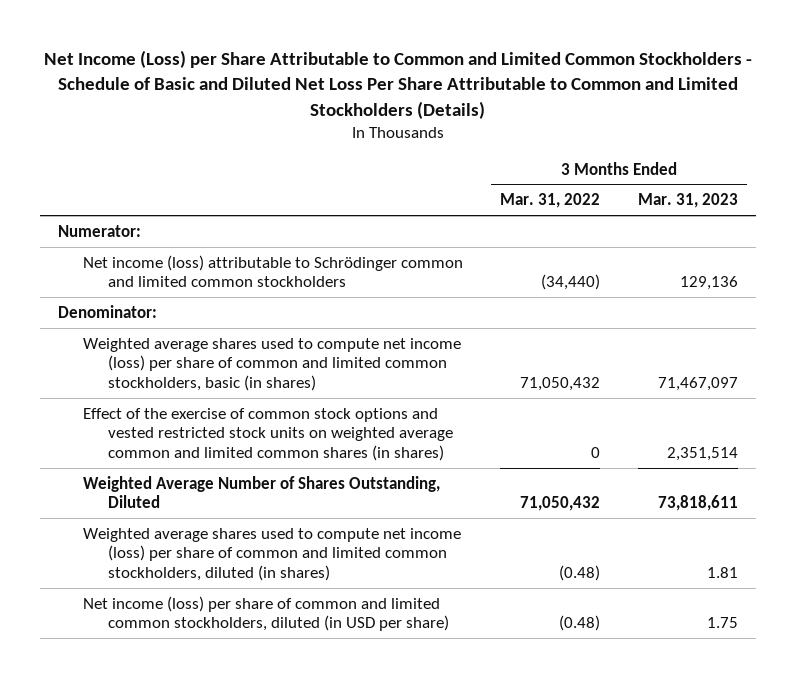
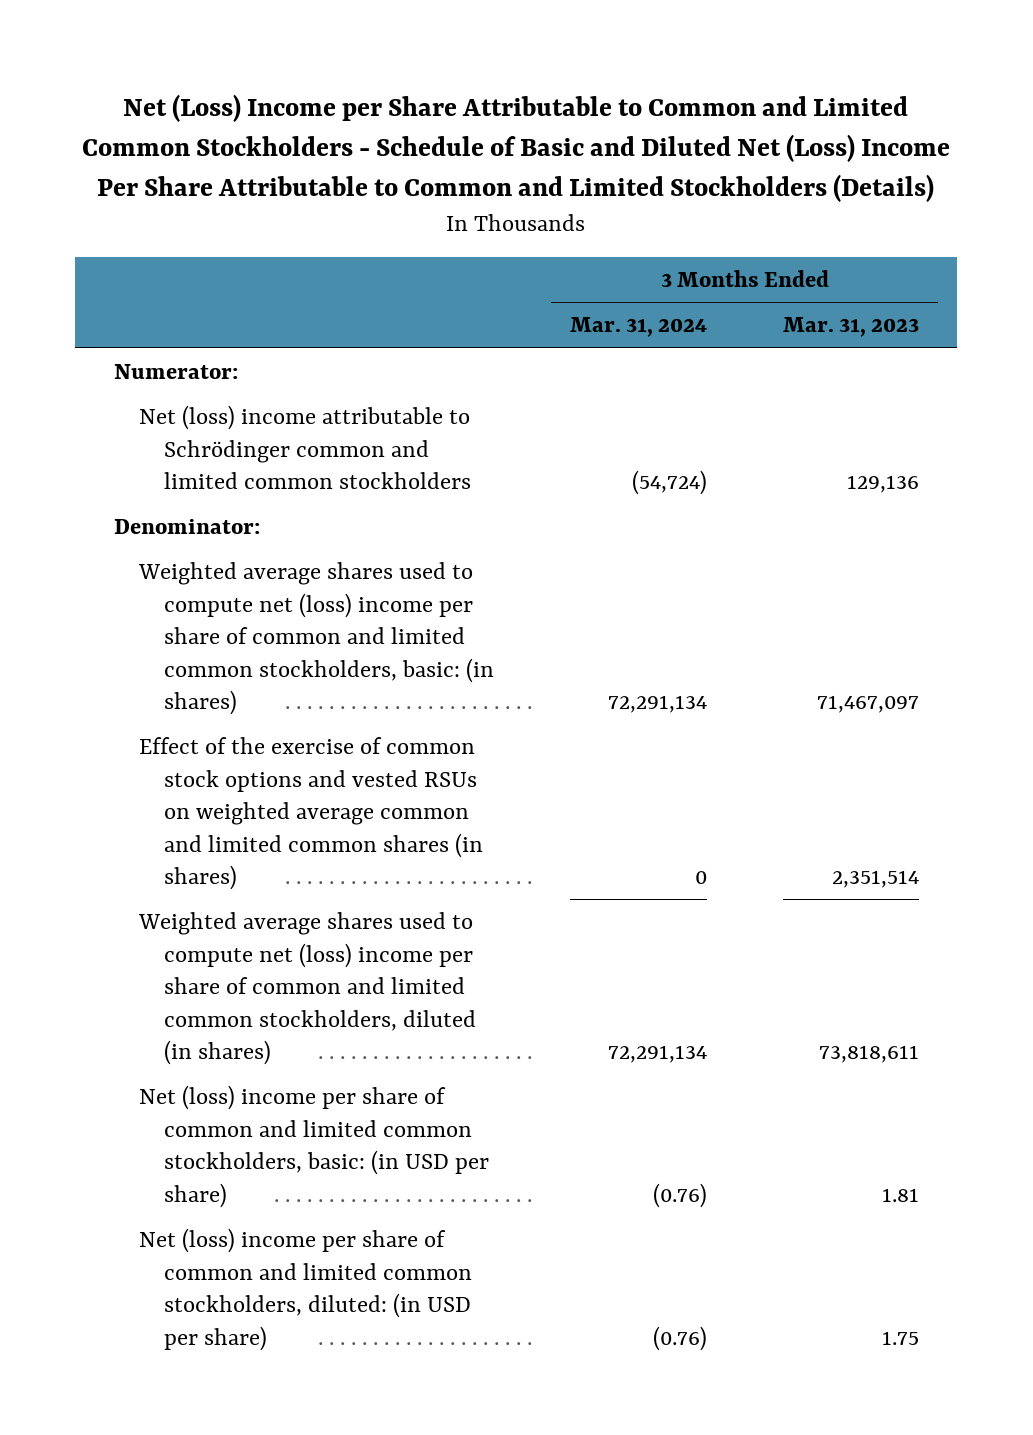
- Net Income (Loss) per Share Attributable to Common and Limited Common Stockholders - Schedule of Basic and Diluted Net Loss Per Share Attributable to Common and Limited Stockholders (Details)
+ Net (Loss) Income per Share Attributable to Common and Limited Common Stockholders - Schedule of Basic and Diluted Net (Loss) Income Per Share Attributable to Common and Limited Stockholders (Details)
- | 3 Months Ended Mar. 31, 2022 | 3 Months Ended Mar. 31, 2023
+ | 3 Months Ended Mar. 31, 2024 | 3 Months Ended Mar. 31, 2023
- Net income (loss) attributable to Schrödinger common and limited common stockholders | (34,440) | 129,136
+ Net (loss) income attributable to Schrödinger common and limited common stockholders | (54,724) | 129,136
- Weighted average shares used to compute net income (loss) per share of common and limited common stockholders, basic (in shares) | 71,050,432 | 71,467,097
- Effect of the exercise of common stock options and vested restricted stock units on weighted average common and limited common shares (in shares) | 0 | 2,351,514
- Weighted Average Number of Shares Outstanding, Diluted | 71,050,432 | 73,818,611
- Weighted average shares used to compute net income (loss) per share of common and limited common stockholders, diluted (in shares) | (0.48) | 1.81
- Net income (loss) per share of common and limited common stockholders, diluted (in USD per share) | (0.48) | 1.75
+ Weighted average shares used to compute net (loss) income per share of common and limited common stockholders, basic: (in shares) | 72,291,134 | 71,467,097
+ Effect of the exercise of common stock options and vested RSUs on weighted average common and limited common shares (in shares) | 0 | 2,351,514
+ Weighted average shares used to compute net (loss) income per share of common and limited common stockholders, diluted (in shares) | 72,291,134 | 73,818,611
+ Net (loss) income per share of common and limited common stockholders, basic: (in USD per share) | (0.76) | 1.81
+ Net (loss) income per share of common and limited common stockholders, diluted: (in USD per share) | (0.76) | 1.75

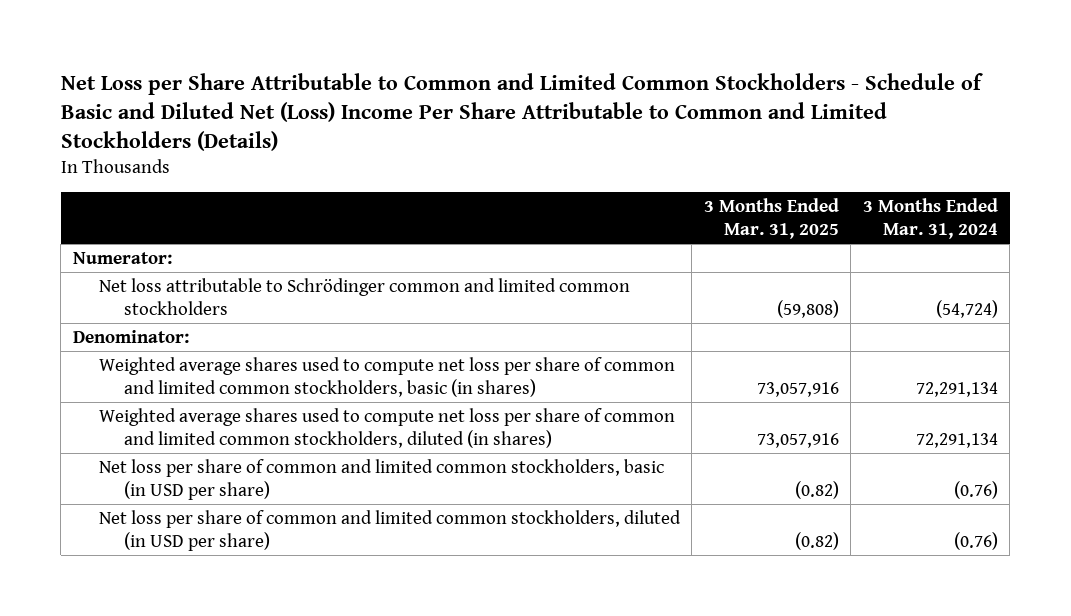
- Net (Loss) Income per Share Attributable to Common and Limited Common Stockholders - Schedule of Basic and Diluted Net (Loss) Income Per Share Attributable to Common and Limited Stockholders (Details)
+ Net Loss per Share Attributable to Common and Limited Common Stockholders - Schedule of Basic and Diluted Net (Loss) Income Per Share Attributable to Common and Limited Stockholders (Details)
- | 3 Months Ended Mar. 31, 2024 | 3 Months Ended Mar. 31, 2023
+ | 3 Months Ended Mar. 31, 2025 | 3 Months Ended Mar. 31, 2024
- Net (loss) income attributable to Schrödinger common and limited common stockholders | (54,724) | 129,136
+ Net loss attributable to Schrödinger common and limited common stockholders | (59,808) | (54,724)
- Weighted average shares used to compute net (loss) income per share of common and limited common stockholders, basic: (in shares) | 72,291,134 | 71,467,097
- Effect of the exercise of common stock options and vested RSUs on weighted average common and limited common shares (in shares) | 0 | 2,351,514
- Weighted average shares used to compute net (loss) income per share of common and limited common stockholders, diluted (in shares) | 72,291,134 | 73,818,611
- Net (loss) income per share of common and limited common stockholders, basic: (in USD per share) | (0.76) | 1.81
- Net (loss) income per share of common and limited common stockholders, diluted: (in USD per share) | (0.76) | 1.75
+ Weighted average shares used to compute net loss per share of common and limited common stockholders, basic (in shares) | 73,057,916 | 72,291,134
+ Weighted average shares used to compute net loss per share of common and limited common stockholders, diluted (in shares) | 73,057,916 | 72,291,134
+ Net loss per share of common and limited common stockholders, basic (in USD per share) | (0.82) | (0.76)
+ Net loss per share of common and limited common stockholders, diluted (in USD per share) | (0.82) | (0.76)

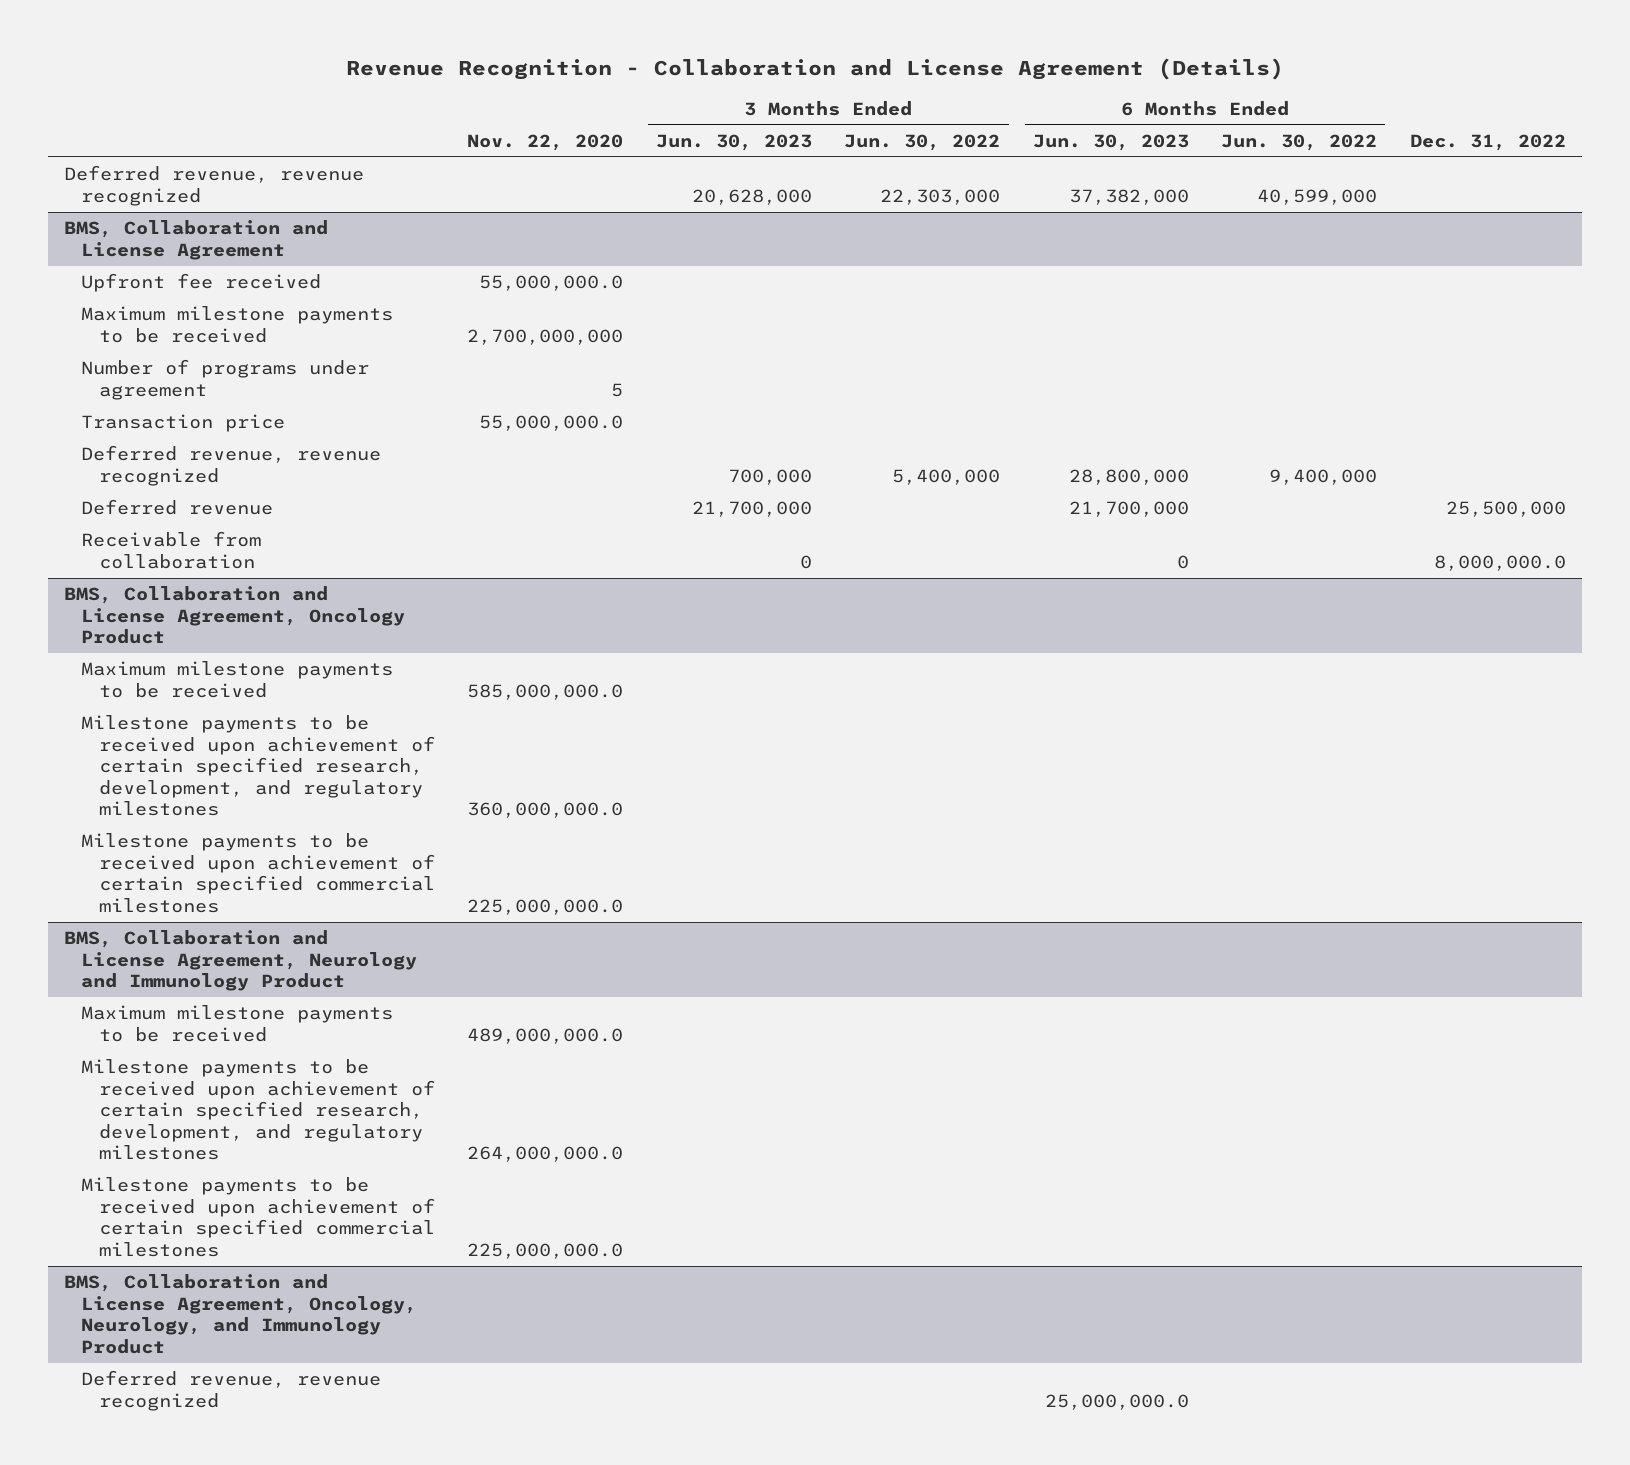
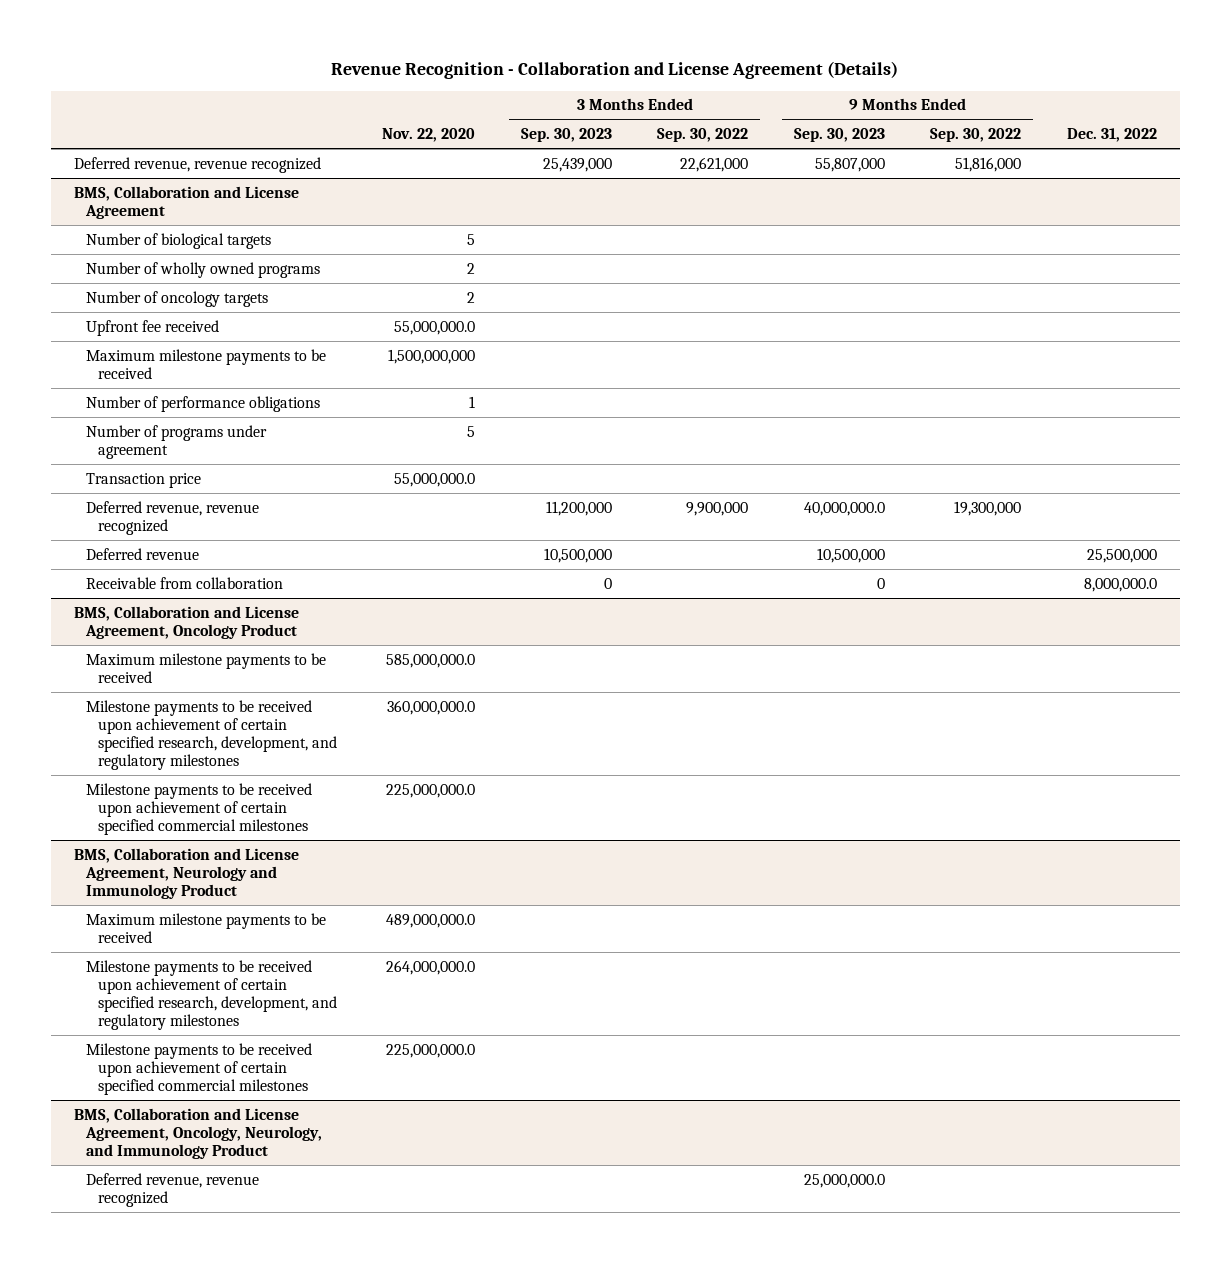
- | Nov. 22, 2020 | 3 Months Ended Jun. 30, 2023 | 3 Months Ended Jun. 30, 2022 | 6 Months Ended Jun. 30, 2023 | 6 Months Ended Jun. 30, 2022 | Dec. 31, 2022
+ | Nov. 22, 2020 | 3 Months Ended Sep. 30, 2023 | 3 Months Ended Sep. 30, 2022 | 9 Months Ended Sep. 30, 2023 | 9 Months Ended Sep. 30, 2022 | Dec. 31, 2022
@ BMS, Collaboration and License Agreement
+ Number of biological targets | 5 | | | | |
+ Number of wholly owned programs | 2 | | | | |
+ Number of oncology targets | 2 | | | | |
- Maximum milestone payments to be received | 2,700,000,000 | | | | |
+ Maximum milestone payments to be received | 1,500,000,000 | | | | |
+ Number of performance obligations | 1 | | | | |

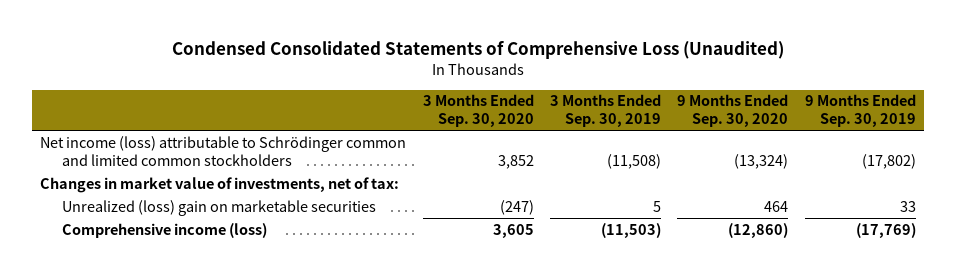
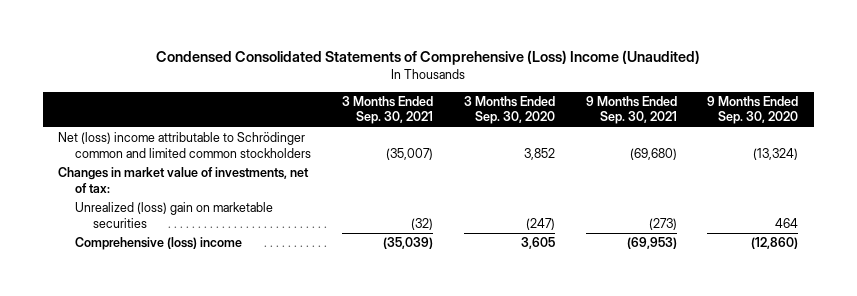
- Condensed Consolidated Statements of Comprehensive Loss (Unaudited)
+ Condensed Consolidated Statements of Comprehensive (Loss) Income (Unaudited)
- | 3 Months Ended Sep. 30, 2020 | 3 Months Ended Sep. 30, 2019 | 9 Months Ended Sep. 30, 2020 | 9 Months Ended Sep. 30, 2019
+ | 3 Months Ended Sep. 30, 2021 | 3 Months Ended Sep. 30, 2020 | 9 Months Ended Sep. 30, 2021 | 9 Months Ended Sep. 30, 2020
- Net income (loss) attributable to Schrödinger common and limited common stockholders | 3,852 | (11,508) | (13,324) | (17,802)
+ Net (loss) income attributable to Schrödinger common and limited common stockholders | (35,007) | 3,852 | (69,680) | (13,324)
- Comprehensive income (loss) | 3,605 | (11,503) | (12,860) | (17,769)
+ Comprehensive (loss) income | (35,039) | 3,605 | (69,953) | (12,860)

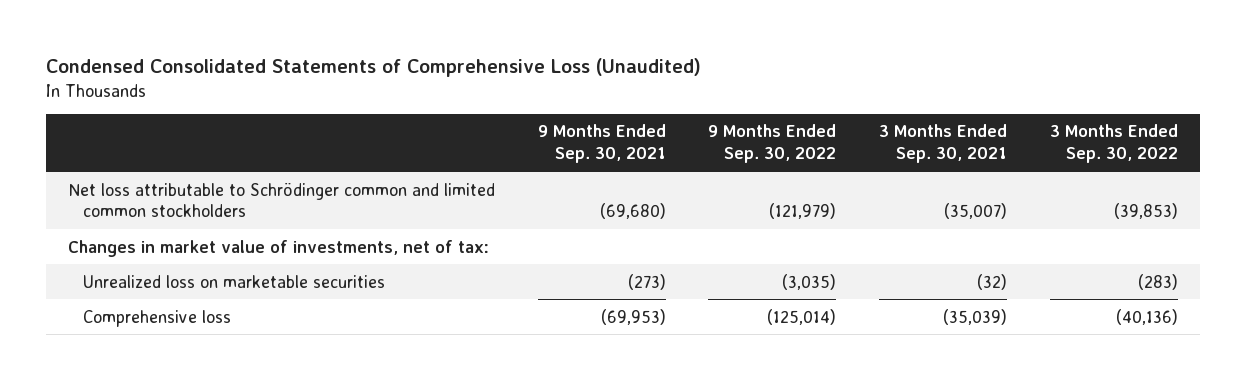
- Condensed Consolidated Statements of Comprehensive (Loss) Income (Unaudited)
+ Condensed Consolidated Statements of Comprehensive Loss (Unaudited)
- | 3 Months Ended Sep. 30, 2021 | 3 Months Ended Sep. 30, 2020 | 9 Months Ended Sep. 30, 2021 | 9 Months Ended Sep. 30, 2020
+ | 9 Months Ended Sep. 30, 2021 | 9 Months Ended Sep. 30, 2022 | 3 Months Ended Sep. 30, 2021 | 3 Months Ended Sep. 30, 2022
- Net (loss) income attributable to Schrödinger common and limited common stockholders | (35,007) | 3,852 | (69,680) | (13,324)
+ Net loss attributable to Schrödinger common and limited common stockholders | (69,680) | (121,979) | (35,007) | (39,853)
- Unrealized (loss) gain on marketable securities | (32) | (247) | (273) | 464
- Comprehensive (loss) income | (35,039) | 3,605 | (69,953) | (12,860)
+ Unrealized loss on marketable securities | (273) | (3,035) | (32) | (283)
+ Comprehensive loss | (69,953) | (125,014) | (35,039) | (40,136)

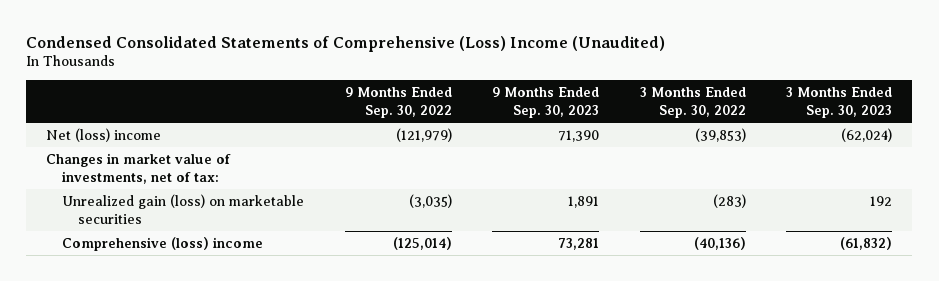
- Condensed Consolidated Statements of Comprehensive Loss (Unaudited)
+ Condensed Consolidated Statements of Comprehensive (Loss) Income (Unaudited)
- | 9 Months Ended Sep. 30, 2021 | 9 Months Ended Sep. 30, 2022 | 3 Months Ended Sep. 30, 2021 | 3 Months Ended Sep. 30, 2022
+ | 9 Months Ended Sep. 30, 2022 | 9 Months Ended Sep. 30, 2023 | 3 Months Ended Sep. 30, 2022 | 3 Months Ended Sep. 30, 2023
- Net loss attributable to Schrödinger common and limited common stockholders | (69,680) | (121,979) | (35,007) | (39,853)
+ Net (loss) income | (121,979) | 71,390 | (39,853) | (62,024)
- Unrealized loss on marketable securities | (273) | (3,035) | (32) | (283)
- Comprehensive loss | (69,953) | (125,014) | (35,039) | (40,136)
+ Unrealized gain (loss) on marketable securities | (3,035) | 1,891 | (283) | 192
+ Comprehensive (loss) income | (125,014) | 73,281 | (40,136) | (61,832)

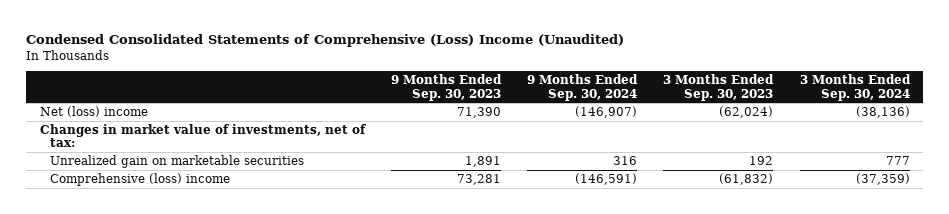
- | 9 Months Ended Sep. 30, 2022 | 9 Months Ended Sep. 30, 2023 | 3 Months Ended Sep. 30, 2022 | 3 Months Ended Sep. 30, 2023
+ | 9 Months Ended Sep. 30, 2023 | 9 Months Ended Sep. 30, 2024 | 3 Months Ended Sep. 30, 2023 | 3 Months Ended Sep. 30, 2024
- Unrealized gain (loss) on marketable securities | (3,035) | 1,891 | (283) | 192
+ Unrealized gain on marketable securities | 1,891 | 316 | 192 | 777

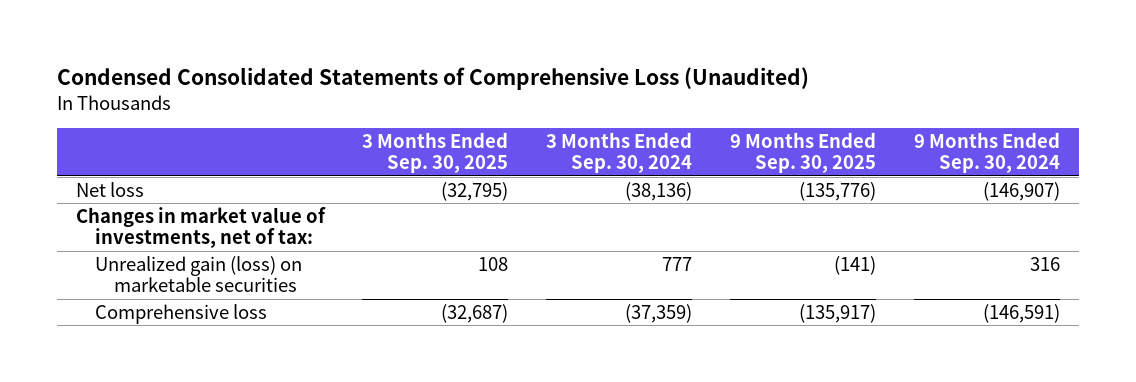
- Condensed Consolidated Statements of Comprehensive (Loss) Income (Unaudited)
+ Condensed Consolidated Statements of Comprehensive Loss (Unaudited)
- | 9 Months Ended Sep. 30, 2023 | 9 Months Ended Sep. 30, 2024 | 3 Months Ended Sep. 30, 2023 | 3 Months Ended Sep. 30, 2024
+ | 3 Months Ended Sep. 30, 2025 | 3 Months Ended Sep. 30, 2024 | 9 Months Ended Sep. 30, 2025 | 9 Months Ended Sep. 30, 2024
- Net (loss) income | 71,390 | (146,907) | (62,024) | (38,136)
+ Net loss | (32,795) | (38,136) | (135,776) | (146,907)
- Unrealized gain on marketable securities | 1,891 | 316 | 192 | 777
- Comprehensive (loss) income | 73,281 | (146,591) | (61,832) | (37,359)
+ Unrealized gain (loss) on marketable securities | 108 | 777 | (141) | 316
+ Comprehensive loss | (32,687) | (37,359) | (135,917) | (146,591)

